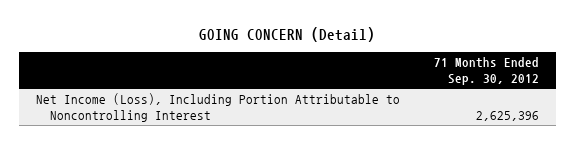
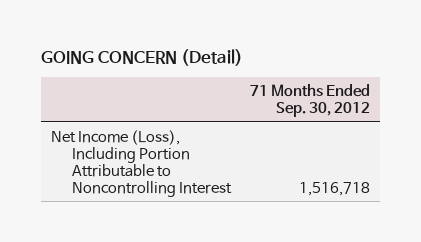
- Net Income (Loss), Including Portion Attributable to Noncontrolling Interest | 2,625,396
+ Net Income (Loss), Including Portion Attributable to Noncontrolling Interest | 1,516,718

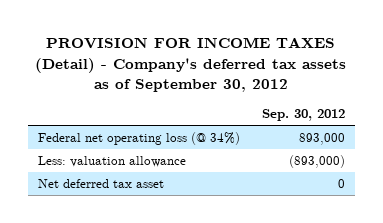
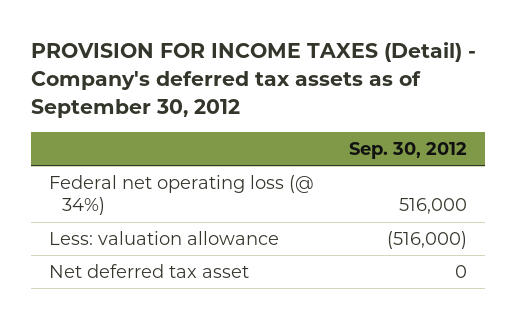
- Federal net operating loss (@ 34%) | 893,000
- Less: valuation allowance | (893,000)
+ Federal net operating loss (@ 34%) | 516,000
+ Less: valuation allowance | (516,000)

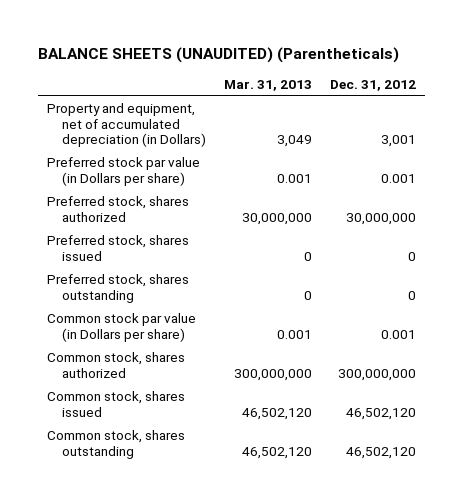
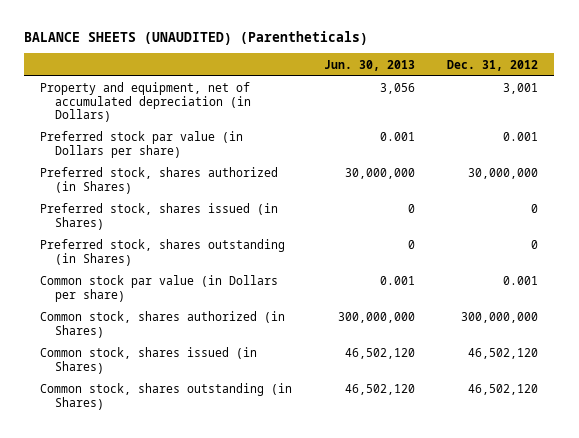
- | Mar. 31, 2013 | Dec. 31, 2012
+ | Jun. 30, 2013 | Dec. 31, 2012
- Preferred stock, shares authorized | 30,000,000 | 30,000,000
- Preferred stock, shares issued | 0 | 0
- Preferred stock, shares outstanding | 0 | 0
+ Preferred stock, shares authorized (in Shares) | 30,000,000 | 30,000,000
+ Preferred stock, shares issued (in Shares) | 0 | 0
+ Preferred stock, shares outstanding (in Shares) | 0 | 0
- Common stock, shares authorized | 300,000,000 | 300,000,000
- Common stock, shares issued | 46,502,120 | 46,502,120
- Common stock, shares outstanding | 46,502,120 | 46,502,120
+ Common stock, shares authorized (in Shares) | 300,000,000 | 300,000,000
+ Common stock, shares issued (in Shares) | 46,502,120 | 46,502,120
+ Common stock, shares outstanding (in Shares) | 46,502,120 | 46,502,120

